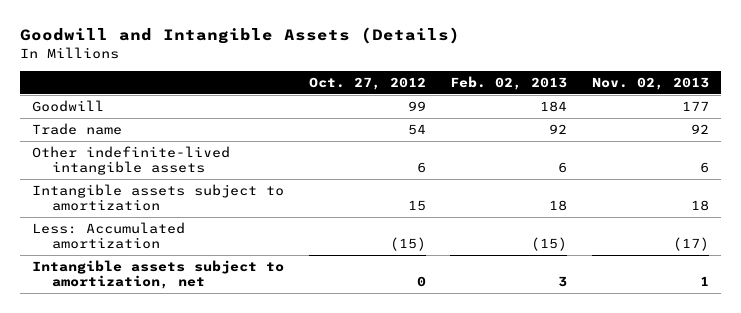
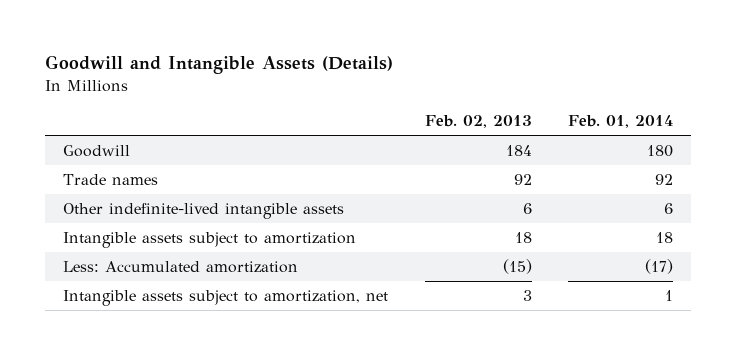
- | Oct. 27, 2012 | Feb. 02, 2013 | Nov. 02, 2013
+ | Feb. 02, 2013 | Feb. 01, 2014
- Trade name | 54 | 92 | 92
+ Trade names | 92 | 92

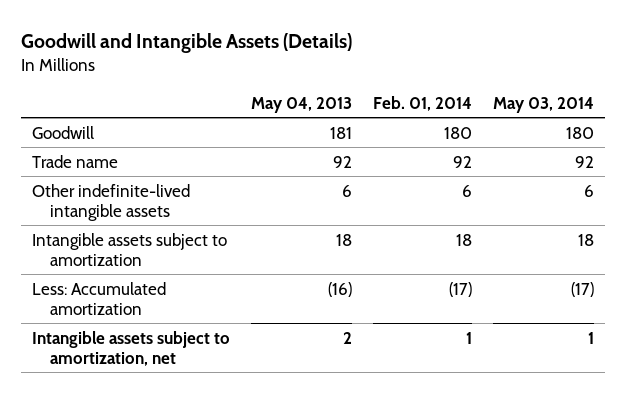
- | Feb. 02, 2013 | Feb. 01, 2014
+ | May 04, 2013 | Feb. 01, 2014 | May 03, 2014
- Trade names | 92 | 92
+ Trade name | 92 | 92 | 92

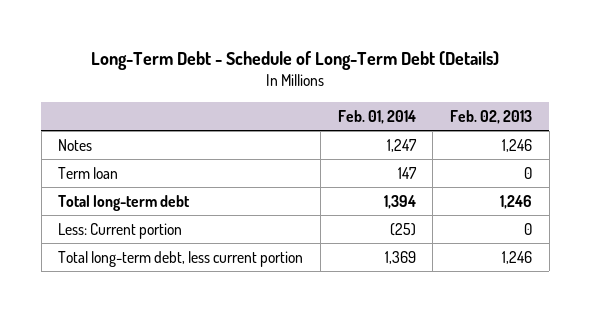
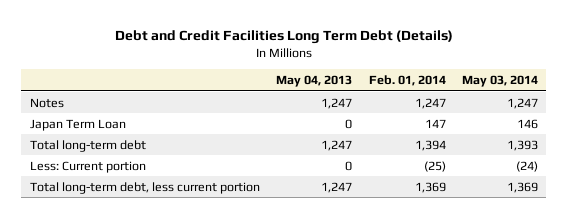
- Long-Term Debt - Schedule of Long-Term Debt (Details)
+ Debt and Credit Facilities Long Term Debt (Details)
- | Feb. 01, 2014 | Feb. 02, 2013
+ | May 04, 2013 | Feb. 01, 2014 | May 03, 2014
- Term loan | 147 | 0
+ Japan Term Loan | 0 | 147 | 146

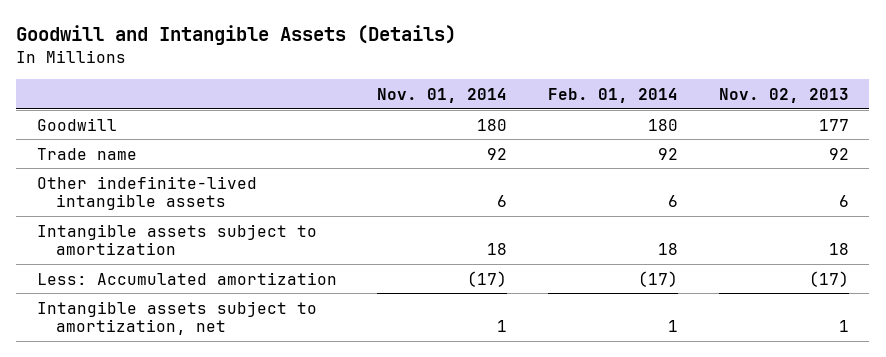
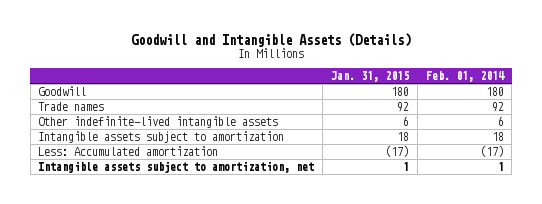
- | Nov. 01, 2014 | Feb. 01, 2014 | Nov. 02, 2013
+ | Jan. 31, 2015 | Feb. 01, 2014
- Trade name | 92 | 92 | 92
+ Trade names | 92 | 92

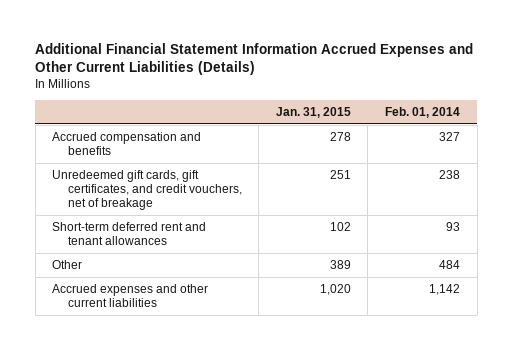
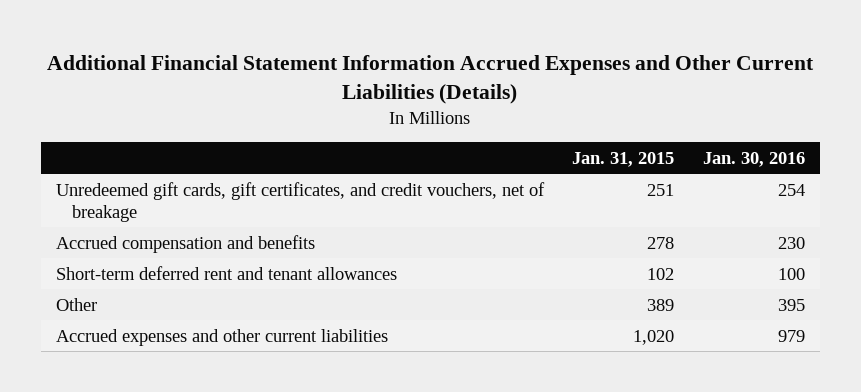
- | Jan. 31, 2015 | Feb. 01, 2014
+ | Jan. 31, 2015 | Jan. 30, 2016
moved down: Accrued compensation and benefits | 278 | 230

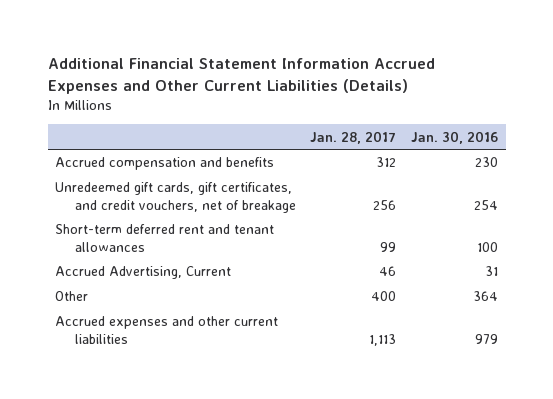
- | Jan. 31, 2015 | Jan. 30, 2016
+ | Jan. 28, 2017 | Jan. 30, 2016
moved down: Unredeemed gift cards, gift certificates, and credit vouchers, net of breakage | 256 | 254
- Other | 389 | 395
+ Accrued Advertising, Current | 46 | 31
+ Other | 400 | 364

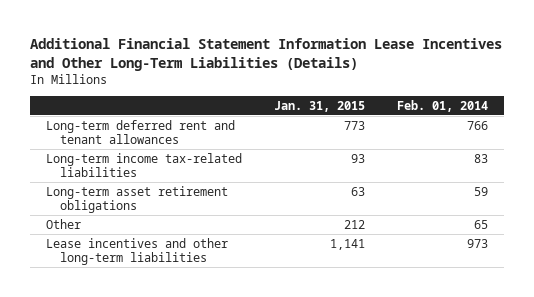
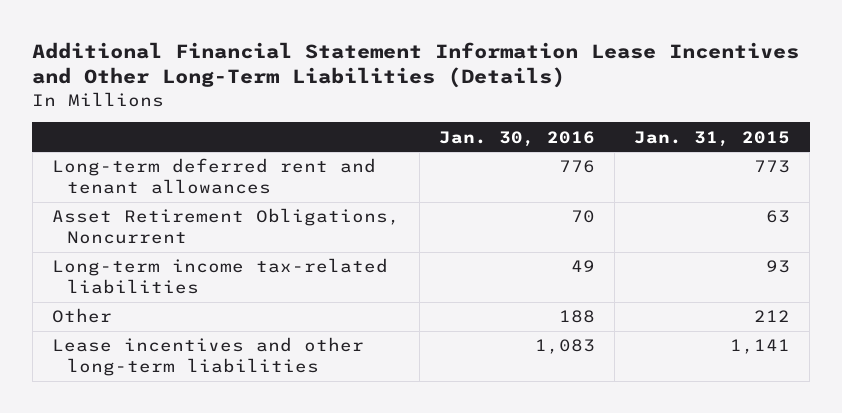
- | Jan. 31, 2015 | Feb. 01, 2014
+ | Jan. 30, 2016 | Jan. 31, 2015
+ Asset Retirement Obligations, Noncurrent | 70 | 63
- Long-term asset retirement obligations | 63 | 59

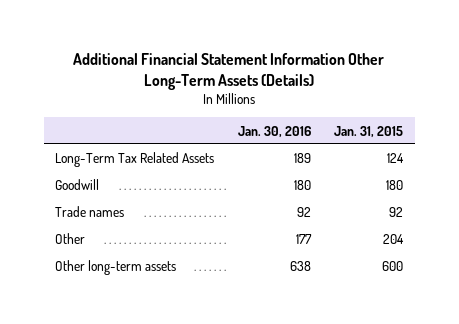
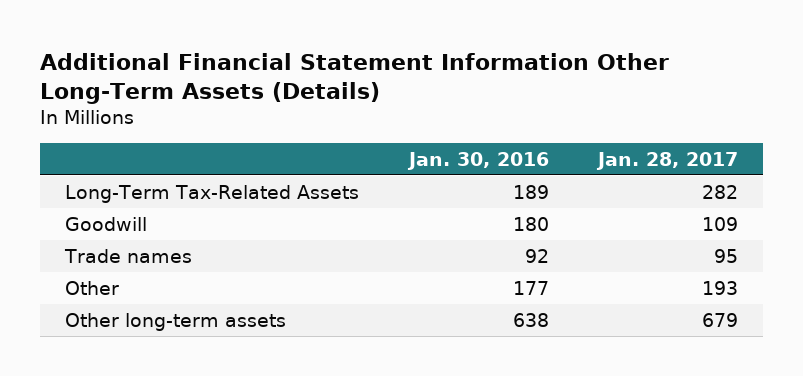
- | Jan. 30, 2016 | Jan. 31, 2015
+ | Jan. 30, 2016 | Jan. 28, 2017
- Long-Term Tax Related Assets | 189 | 124
+ Long-Term Tax-Related Assets | 189 | 282

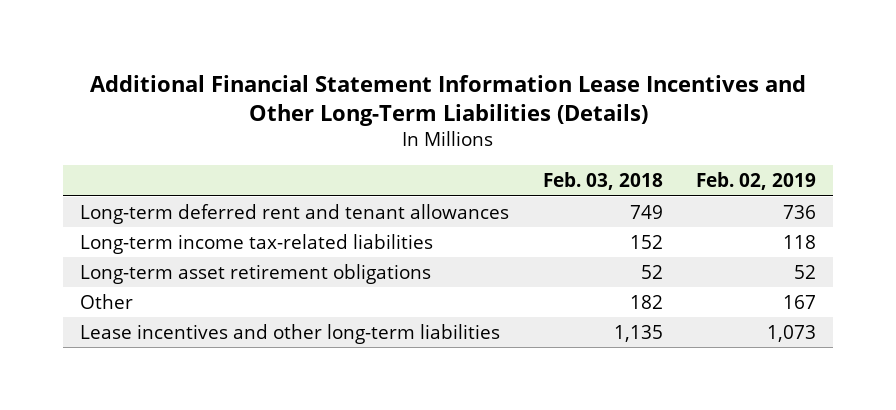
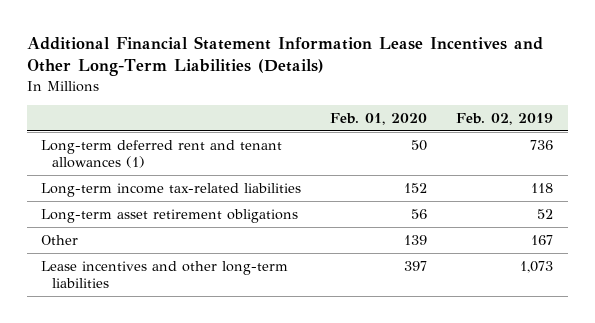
- | Feb. 03, 2018 | Feb. 02, 2019
+ | Feb. 01, 2020 | Feb. 02, 2019
- Long-term deferred rent and tenant allowances | 749 | 736
+ Long-term deferred rent and tenant allowances (1) | 50 | 736

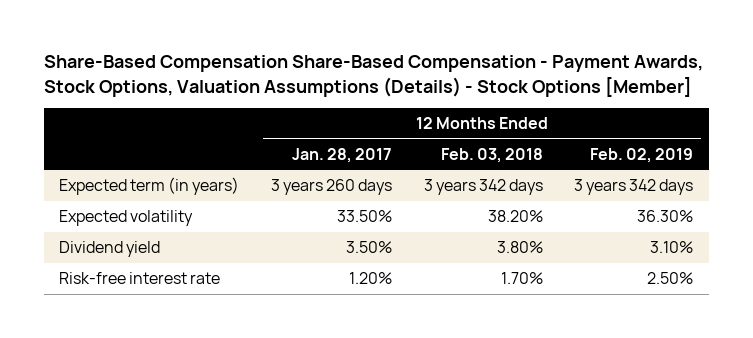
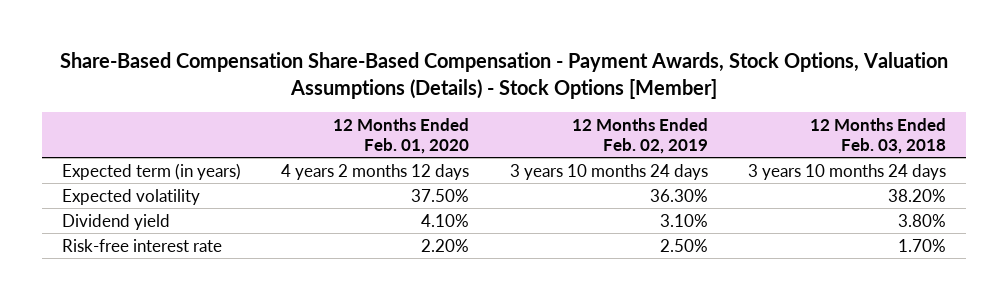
- | 12 Months Ended Jan. 28, 2017 | 12 Months Ended Feb. 03, 2018 | 12 Months Ended Feb. 02, 2019
+ | 12 Months Ended Feb. 01, 2020 | 12 Months Ended Feb. 02, 2019 | 12 Months Ended Feb. 03, 2018
- Expected term (in years) | 3 years 260 days | 3 years 342 days | 3 years 342 days
+ Expected term (in years) | 4 years 2 months 12 days | 3 years 10 months 24 days | 3 years 10 months 24 days

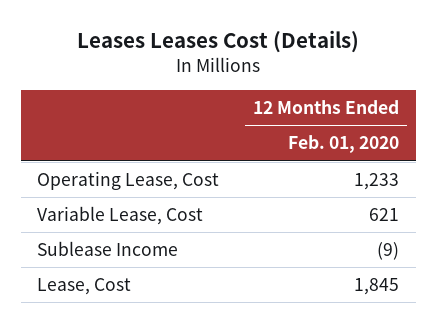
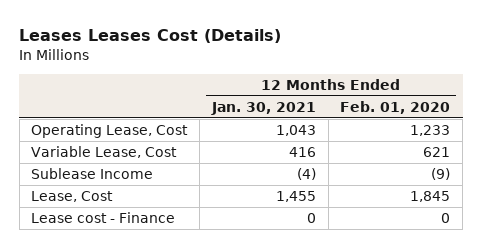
- | 12 Months Ended Feb. 01, 2020
+ | 12 Months Ended Jan. 30, 2021 | 12 Months Ended Feb. 01, 2020
+ Lease cost - Finance | 0 | 0

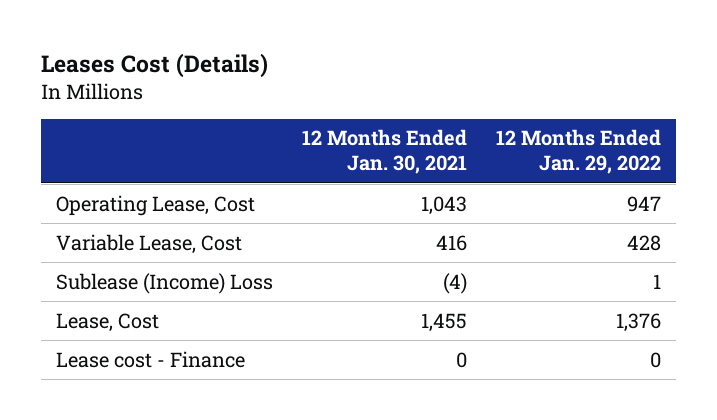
- Leases Leases Cost (Details)
+ Leases Cost (Details)
- | 12 Months Ended Jan. 30, 2021 | 12 Months Ended Feb. 01, 2020
+ | 12 Months Ended Jan. 30, 2021 | 12 Months Ended Jan. 29, 2022
- Sublease Income | (4) | (9)
+ Sublease (Income) Loss | (4) | 1

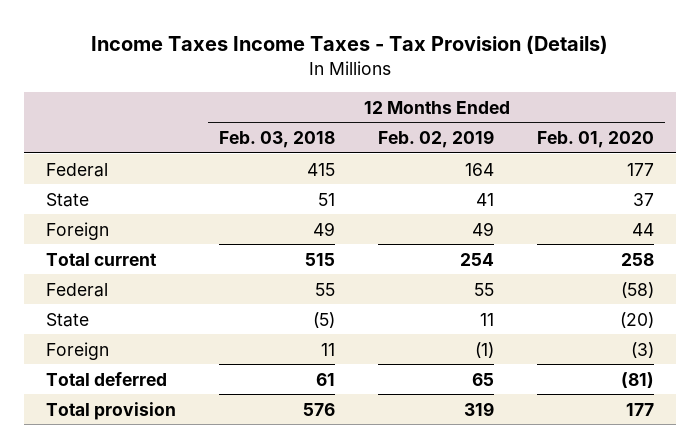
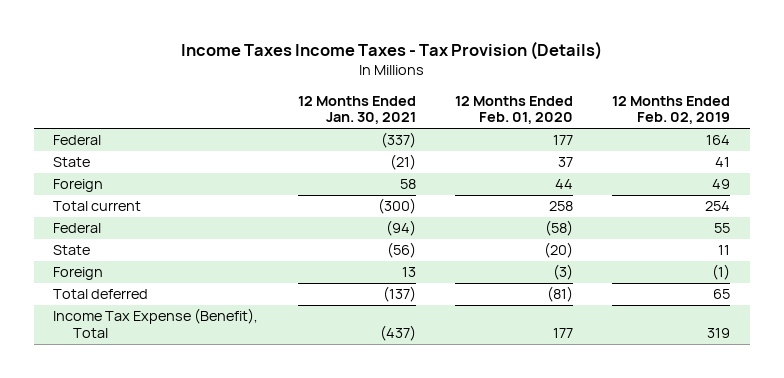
- | 12 Months Ended Feb. 03, 2018 | 12 Months Ended Feb. 02, 2019 | 12 Months Ended Feb. 01, 2020
+ | 12 Months Ended Jan. 30, 2021 | 12 Months Ended Feb. 01, 2020 | 12 Months Ended Feb. 02, 2019
- Total provision | 576 | 319 | 177
+ Income Tax Expense (Benefit), Total | (437) | 177 | 319

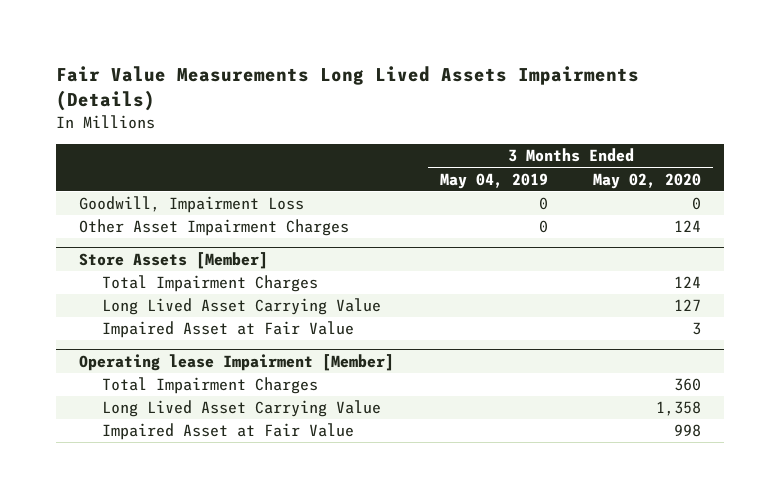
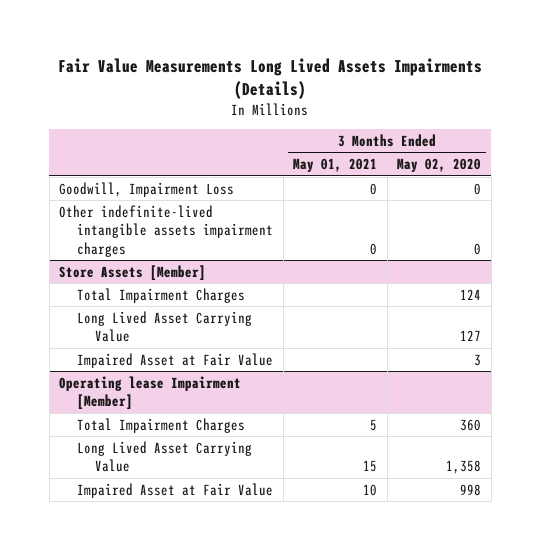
- | 3 Months Ended May 04, 2019 | 3 Months Ended May 02, 2020
+ | 3 Months Ended May 01, 2021 | 3 Months Ended May 02, 2020
- Other Asset Impairment Charges | 0 | 124
+ Other indefinite-lived intangible assets impairment charges | 0 | 0

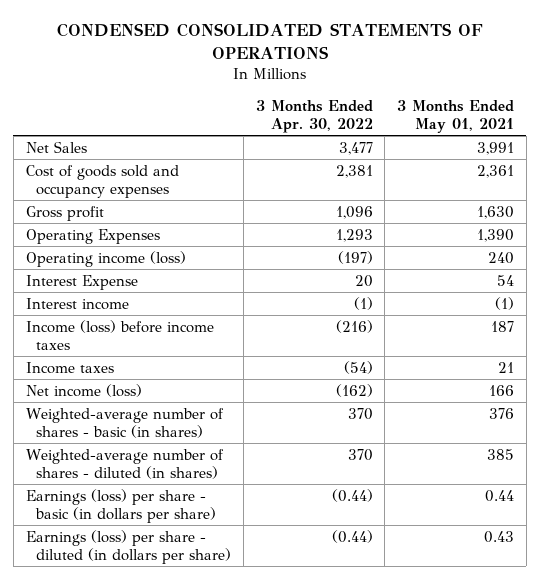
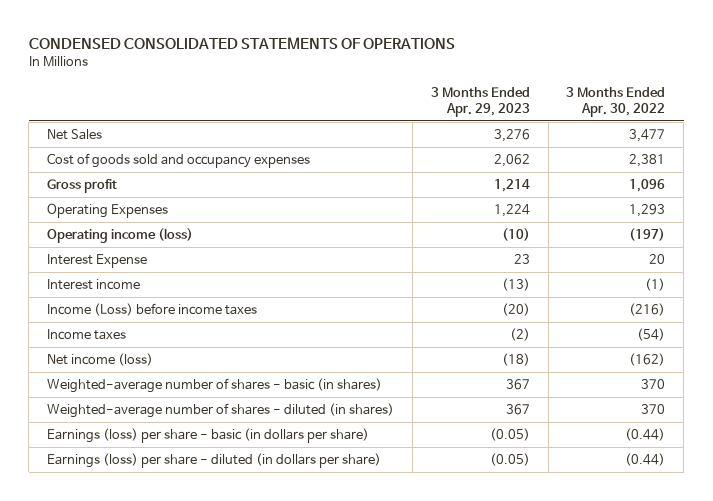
- | 3 Months Ended Apr. 30, 2022 | 3 Months Ended May 01, 2021
+ | 3 Months Ended Apr. 29, 2023 | 3 Months Ended Apr. 30, 2022
- Income (loss) before income taxes | (216) | 187
+ Income (Loss) before income taxes | (20) | (216)

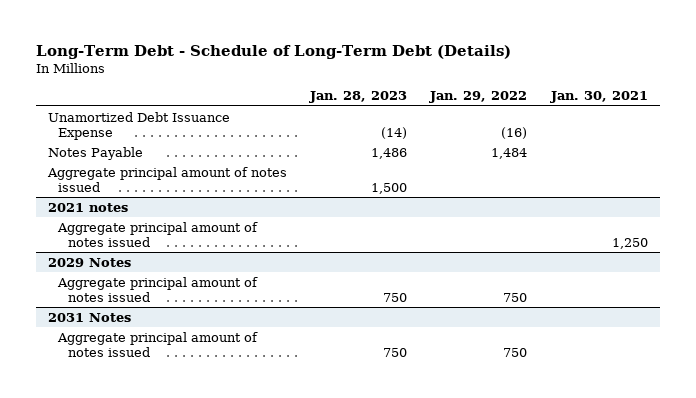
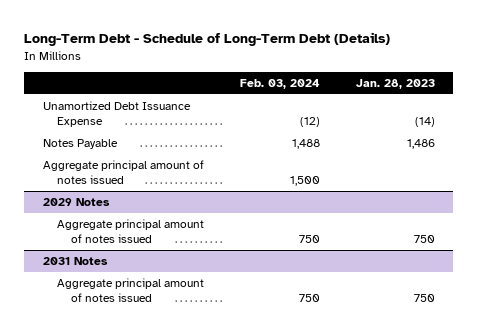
- | Jan. 28, 2023 | Jan. 29, 2022 | Jan. 30, 2021
+ | Feb. 03, 2024 | Jan. 28, 2023
- Aggregate principal amount of notes issued | 1,500 | |
- 2021 notes

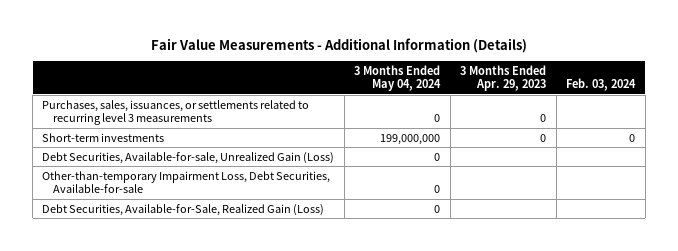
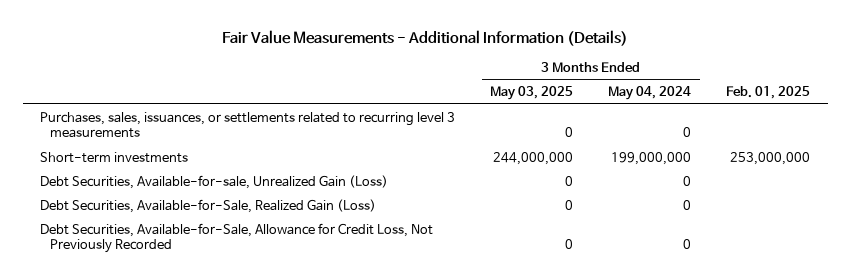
- | 3 Months Ended May 04, 2024 | 3 Months Ended Apr. 29, 2023 | Feb. 03, 2024
+ | 3 Months Ended May 03, 2025 | 3 Months Ended May 04, 2024 | Feb. 01, 2025
- Other-than-temporary Impairment Loss, Debt Securities, Available-for-sale | 0 | |
+ Debt Securities, Available-for-Sale, Allowance for Credit Loss, Not Previously Recorded | 0 | 0 |

